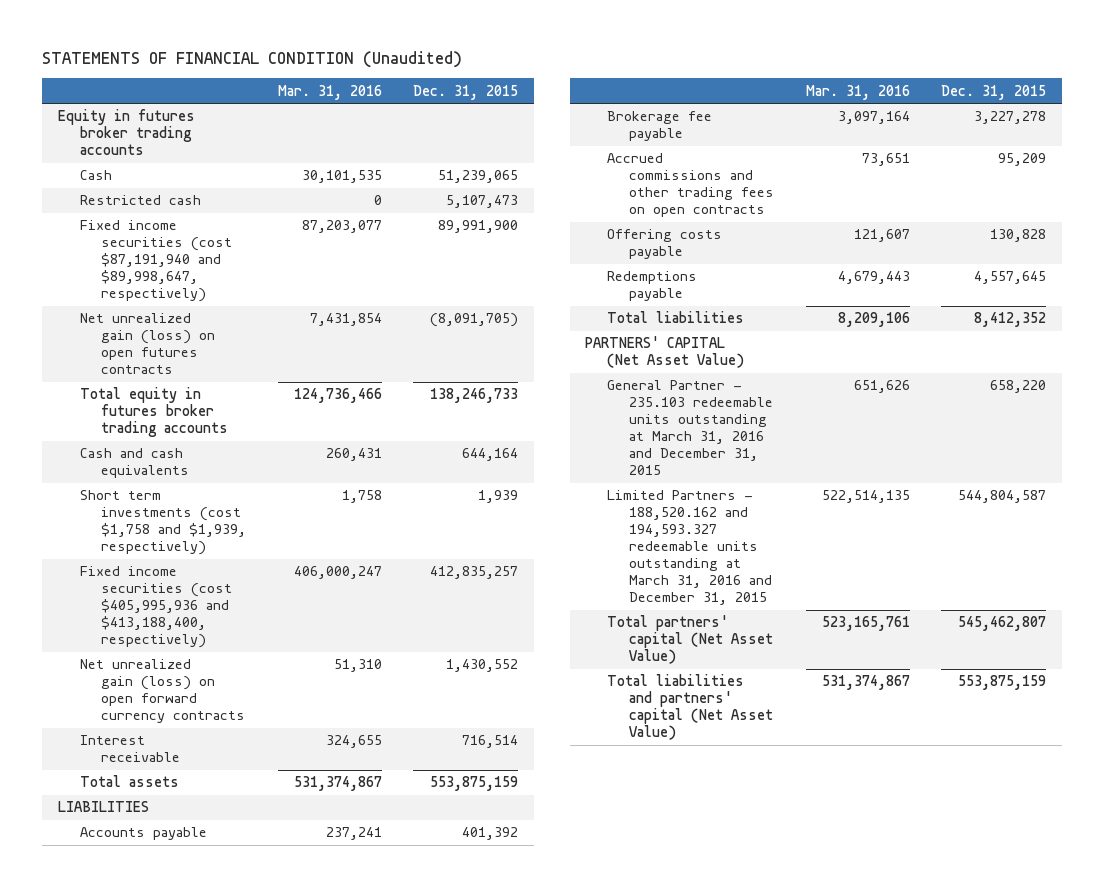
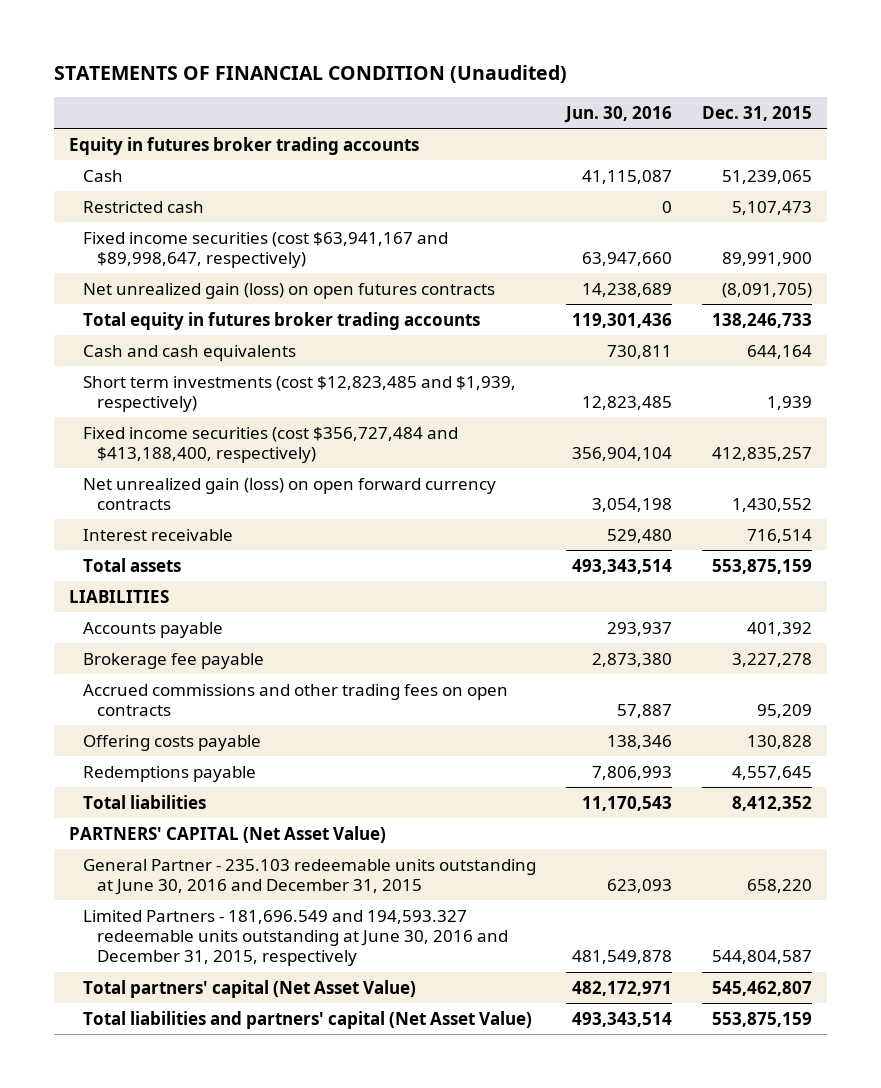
- | Mar. 31, 2016 | Dec. 31, 2015
+ | Jun. 30, 2016 | Dec. 31, 2015
- Fixed income securities (cost $87,191,940 and $89,998,647, respectively) | 87,203,077 | 89,991,900
+ Fixed income securities (cost $63,941,167 and $89,998,647, respectively) | 63,947,660 | 89,991,900
- Short term investments (cost $1,758 and $1,939, respectively) | 1,758 | 1,939
- Fixed income securities (cost $405,995,936 and $413,188,400, respectively) | 406,000,247 | 412,835,257
+ Short term investments (cost $12,823,485 and $1,939, respectively) | 12,823,485 | 1,939
+ Fixed income securities (cost $356,727,484 and $413,188,400, respectively) | 356,904,104 | 412,835,257
- General Partner - 235.103 redeemable units outstanding at March 31, 2016 and December 31, 2015 | 651,626 | 658,220
- Limited Partners - 188,520.162 and 194,593.327 redeemable units outstanding at March 31, 2016 and December 31, 2015 | 522,514,135 | 544,804,587
+ General Partner - 235.103 redeemable units outstanding at June 30, 2016 and December 31, 2015 | 623,093 | 658,220
+ Limited Partners - 181,696.549 and 194,593.327 redeemable units outstanding at June 30, 2016 and December 31, 2015, respectively | 481,549,878 | 544,804,587

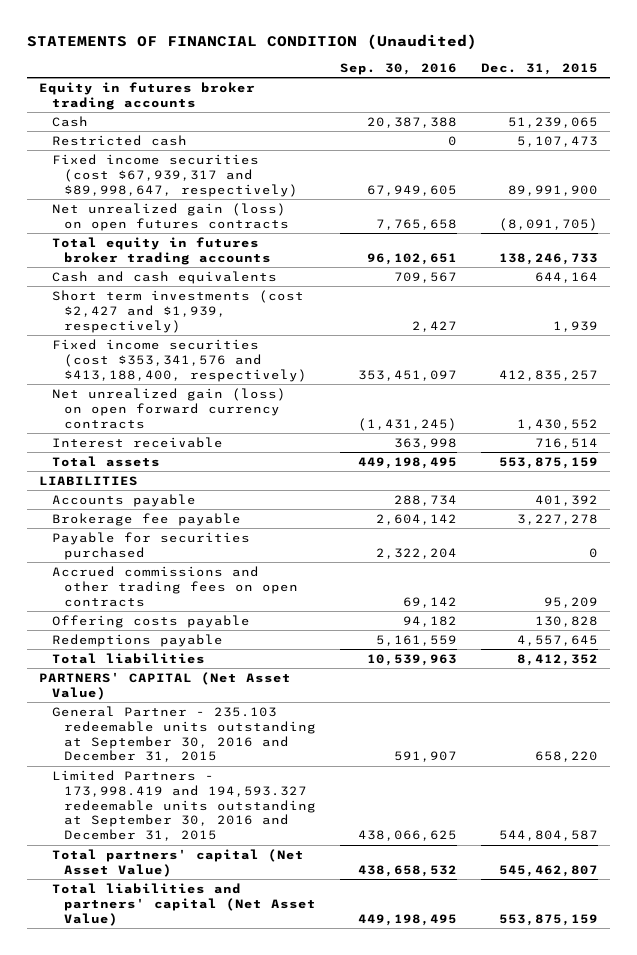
- | Jun. 30, 2016 | Dec. 31, 2015
+ | Sep. 30, 2016 | Dec. 31, 2015
- Fixed income securities (cost $63,941,167 and $89,998,647, respectively) | 63,947,660 | 89,991,900
+ Fixed income securities (cost $67,939,317 and $89,998,647, respectively) | 67,949,605 | 89,991,900
- Short term investments (cost $12,823,485 and $1,939, respectively) | 12,823,485 | 1,939
- Fixed income securities (cost $356,727,484 and $413,188,400, respectively) | 356,904,104 | 412,835,257
+ Short term investments (cost $2,427 and $1,939, respectively) | 2,427 | 1,939
+ Fixed income securities (cost $353,341,576 and $413,188,400, respectively) | 353,451,097 | 412,835,257
+ Payable for securities purchased | 2,322,204 | 0
- General Partner - 235.103 redeemable units outstanding at June 30, 2016 and December 31, 2015 | 623,093 | 658,220
- Limited Partners - 181,696.549 and 194,593.327 redeemable units outstanding at June 30, 2016 and December 31, 2015, respectively | 481,549,878 | 544,804,587
+ General Partner - 235.103 redeemable units outstanding at September 30, 2016 and December 31, 2015 | 591,907 | 658,220
+ Limited Partners - 173,998.419 and 194,593.327 redeemable units outstanding at September 30, 2016 and December 31, 2015 | 438,066,625 | 544,804,587

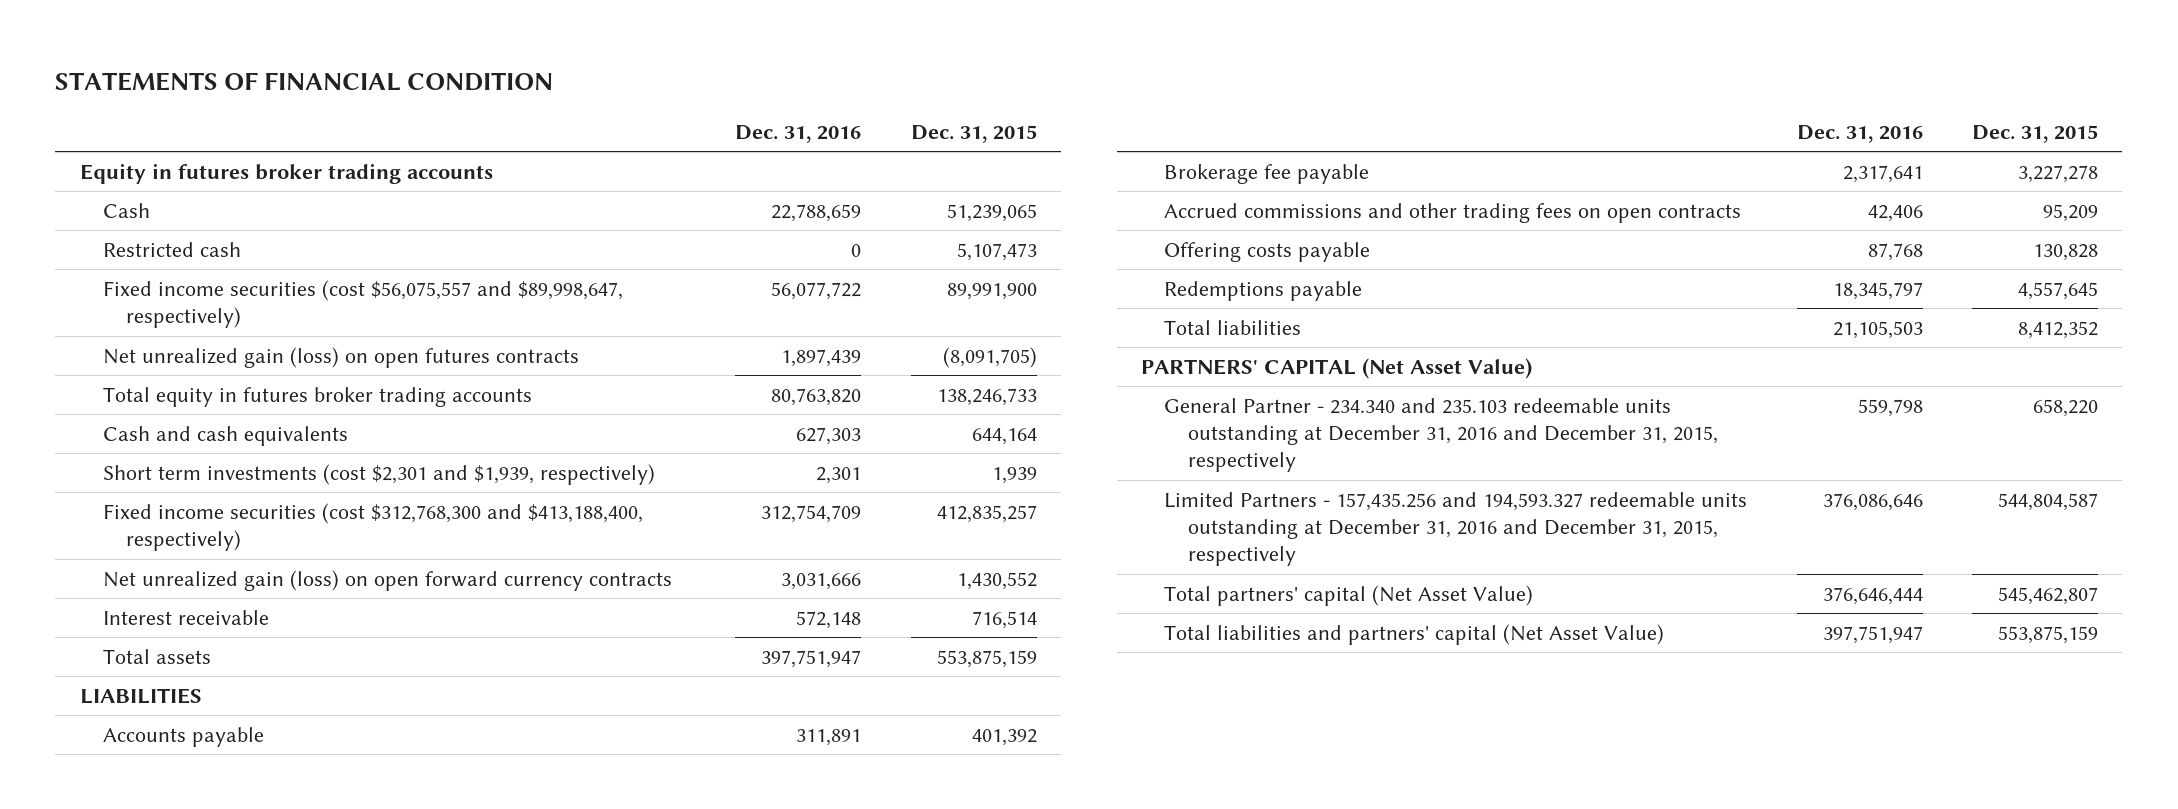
- STATEMENTS OF FINANCIAL CONDITION (Unaudited)
+ STATEMENTS OF FINANCIAL CONDITION
- | Sep. 30, 2016 | Dec. 31, 2015
+ | Dec. 31, 2016 | Dec. 31, 2015
- Fixed income securities (cost $67,939,317 and $89,998,647, respectively) | 67,949,605 | 89,991,900
+ Fixed income securities (cost $56,075,557 and $89,998,647, respectively) | 56,077,722 | 89,991,900
- Short term investments (cost $2,427 and $1,939, respectively) | 2,427 | 1,939
- Fixed income securities (cost $353,341,576 and $413,188,400, respectively) | 353,451,097 | 412,835,257
+ Short term investments (cost $2,301 and $1,939, respectively) | 2,301 | 1,939
+ Fixed income securities (cost $312,768,300 and $413,188,400, respectively) | 312,754,709 | 412,835,257
- Payable for securities purchased | 2,322,204 | 0
- General Partner - 235.103 redeemable units outstanding at September 30, 2016 and December 31, 2015 | 591,907 | 658,220
- Limited Partners - 173,998.419 and 194,593.327 redeemable units outstanding at September 30, 2016 and December 31, 2015 | 438,066,625 | 544,804,587
+ General Partner - 234.340 and 235.103 redeemable units outstanding at December 31, 2016 and December 31, 2015, respectively | 559,798 | 658,220
+ Limited Partners - 157,435.256 and 194,593.327 redeemable units outstanding at December 31, 2016 and December 31, 2015, respectively | 376,086,646 | 544,804,587

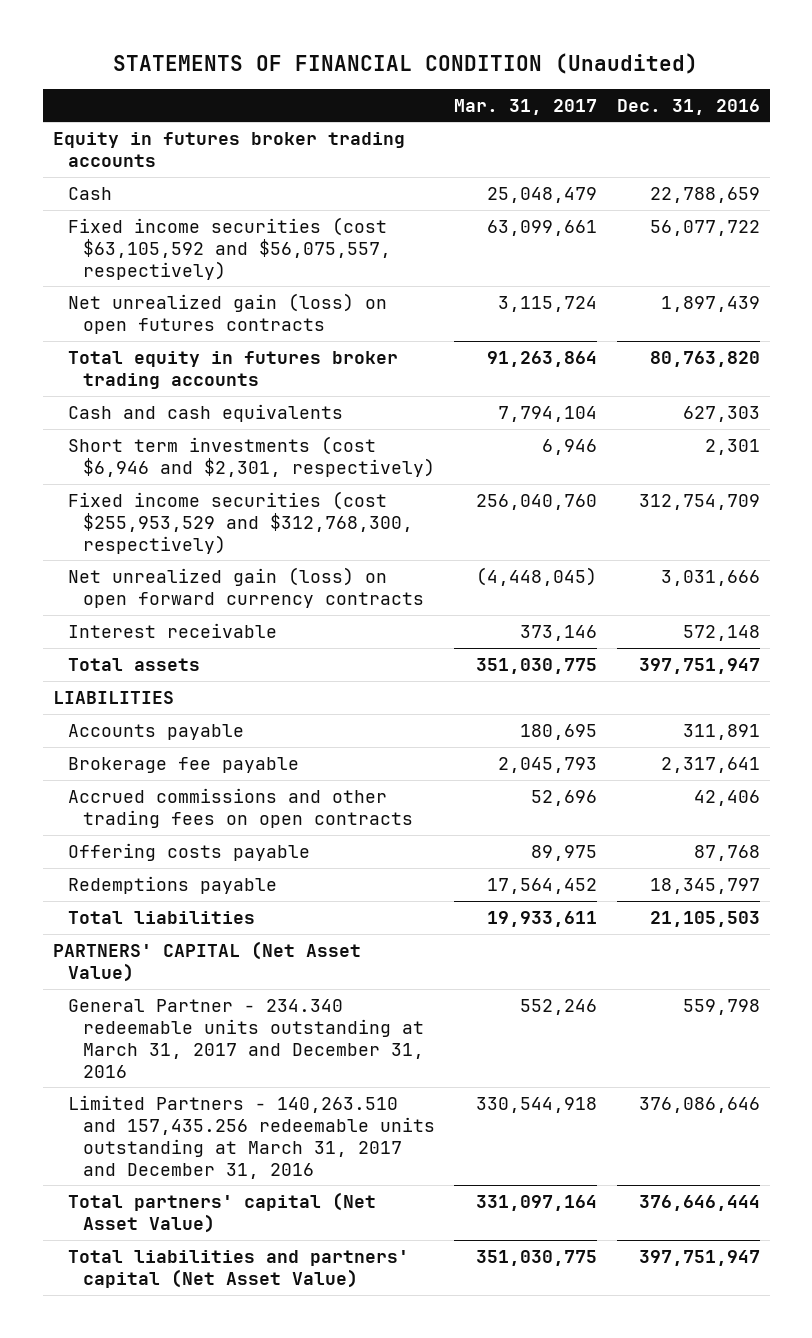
- STATEMENTS OF FINANCIAL CONDITION
+ STATEMENTS OF FINANCIAL CONDITION (Unaudited)
- | Dec. 31, 2016 | Dec. 31, 2015
+ | Mar. 31, 2017 | Dec. 31, 2016
- Restricted cash | 0 | 5,107,473
- Fixed income securities (cost $56,075,557 and $89,998,647, respectively) | 56,077,722 | 89,991,900
+ Fixed income securities (cost $63,105,592 and $56,075,557, respectively) | 63,099,661 | 56,077,722
- Short term investments (cost $2,301 and $1,939, respectively) | 2,301 | 1,939
- Fixed income securities (cost $312,768,300 and $413,188,400, respectively) | 312,754,709 | 412,835,257
+ Short term investments (cost $6,946 and $2,301, respectively) | 6,946 | 2,301
+ Fixed income securities (cost $255,953,529 and $312,768,300, respectively) | 256,040,760 | 312,754,709
- General Partner - 234.340 and 235.103 redeemable units outstanding at December 31, 2016 and December 31, 2015, respectively | 559,798 | 658,220
- Limited Partners - 157,435.256 and 194,593.327 redeemable units outstanding at December 31, 2016 and December 31, 2015, respectively | 376,086,646 | 544,804,587
+ General Partner - 234.340 redeemable units outstanding at March 31, 2017 and December 31, 2016 | 552,246 | 559,798
+ Limited Partners - 140,263.510 and 157,435.256 redeemable units outstanding at March 31, 2017 and December 31, 2016 | 330,544,918 | 376,086,646

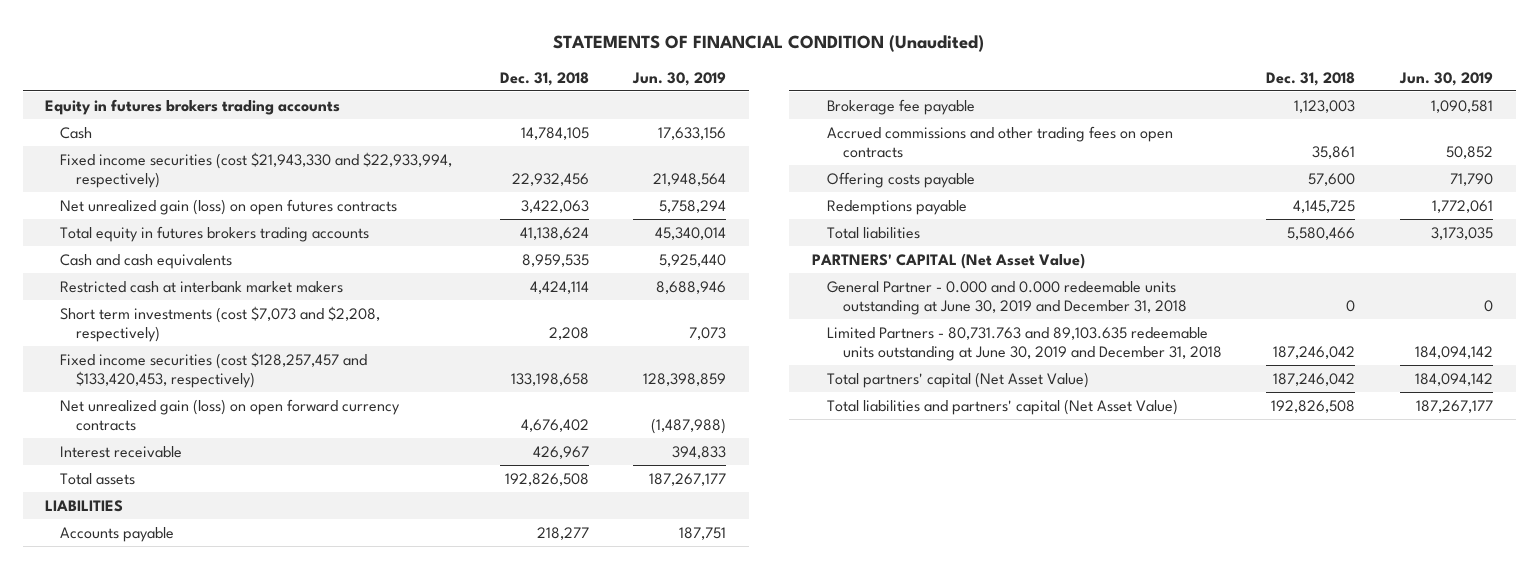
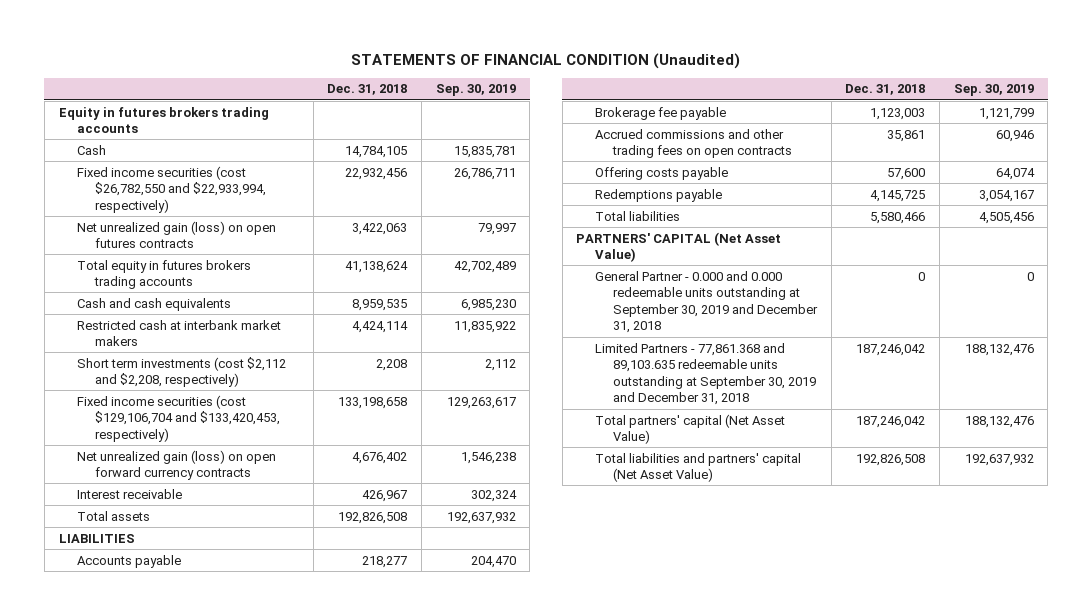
- | Dec. 31, 2018 | Jun. 30, 2019
+ | Dec. 31, 2018 | Sep. 30, 2019
- Fixed income securities (cost $21,943,330 and $22,933,994, respectively) | 22,932,456 | 21,948,564
+ Fixed income securities (cost $26,782,550 and $22,933,994, respectively) | 22,932,456 | 26,786,711
- Short term investments (cost $7,073 and $2,208, respectively) | 2,208 | 7,073
- Fixed income securities (cost $128,257,457 and $133,420,453, respectively) | 133,198,658 | 128,398,859
+ Short term investments (cost $2,112 and $2,208, respectively) | 2,208 | 2,112
+ Fixed income securities (cost $129,106,704 and $133,420,453, respectively) | 133,198,658 | 129,263,617
- General Partner - 0.000 and 0.000 redeemable units outstanding at June 30, 2019 and December 31, 2018 | 0 | 0
- Limited Partners - 80,731.763 and 89,103.635 redeemable units outstanding at June 30, 2019 and December 31, 2018 | 187,246,042 | 184,094,142
+ General Partner - 0.000 and 0.000 redeemable units outstanding at September 30, 2019 and December 31, 2018 | 0 | 0
+ Limited Partners - 77,861.368 and 89,103.635 redeemable units outstanding at September 30, 2019 and December 31, 2018 | 187,246,042 | 188,132,476

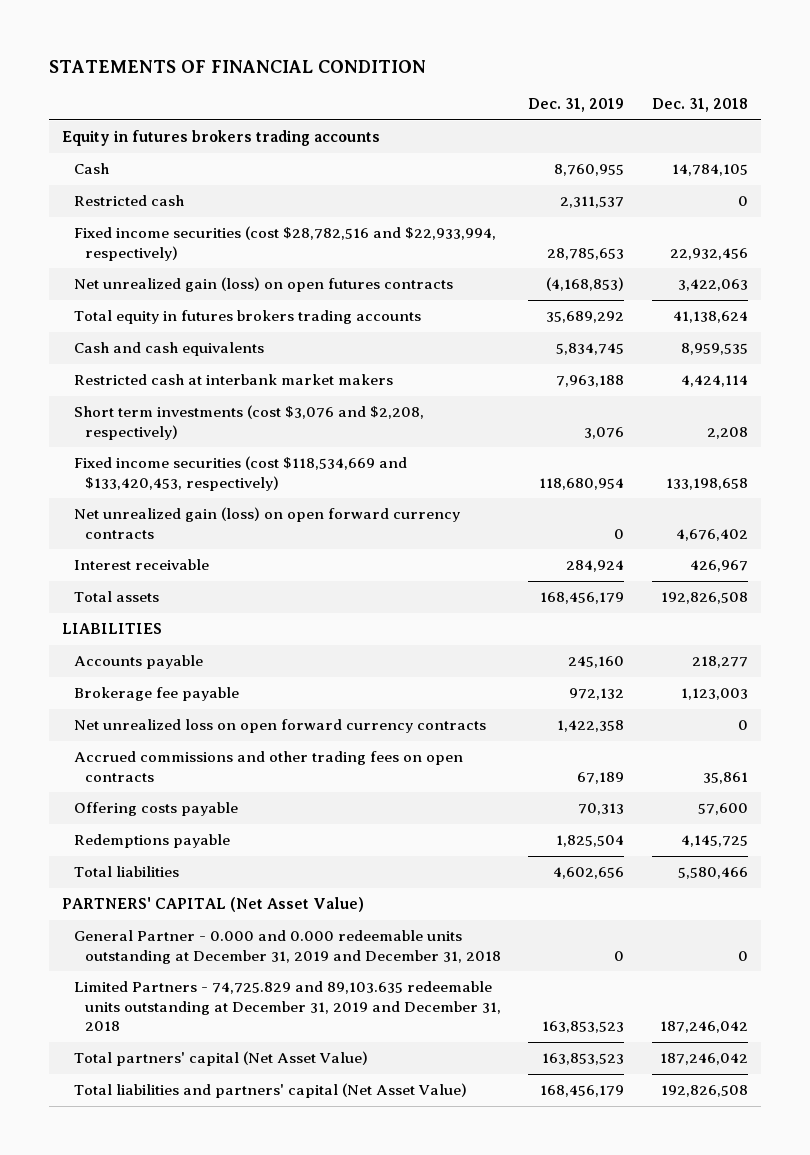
- STATEMENTS OF FINANCIAL CONDITION (Unaudited)
+ STATEMENTS OF FINANCIAL CONDITION
- | Dec. 31, 2018 | Sep. 30, 2019
+ | Dec. 31, 2019 | Dec. 31, 2018
- Fixed income securities (cost $26,782,550 and $22,933,994, respectively) | 22,932,456 | 26,786,711
+ Restricted cash | 2,311,537 | 0
+ Fixed income securities (cost $28,782,516 and $22,933,994, respectively) | 28,785,653 | 22,932,456
- Short term investments (cost $2,112 and $2,208, respectively) | 2,208 | 2,112
- Fixed income securities (cost $129,106,704 and $133,420,453, respectively) | 133,198,658 | 129,263,617
+ Short term investments (cost $3,076 and $2,208, respectively) | 3,076 | 2,208
+ Fixed income securities (cost $118,534,669 and $133,420,453, respectively) | 118,680,954 | 133,198,658
+ Net unrealized loss on open forward currency contracts | 1,422,358 | 0
- General Partner - 0.000 and 0.000 redeemable units outstanding at September 30, 2019 and December 31, 2018 | 0 | 0
- Limited Partners - 77,861.368 and 89,103.635 redeemable units outstanding at September 30, 2019 and December 31, 2018 | 187,246,042 | 188,132,476
+ General Partner - 0.000 and 0.000 redeemable units outstanding at December 31, 2019 and December 31, 2018 | 0 | 0
+ Limited Partners - 74,725.829 and 89,103.635 redeemable units outstanding at December 31, 2019 and December 31, 2018 | 163,853,523 | 187,246,042

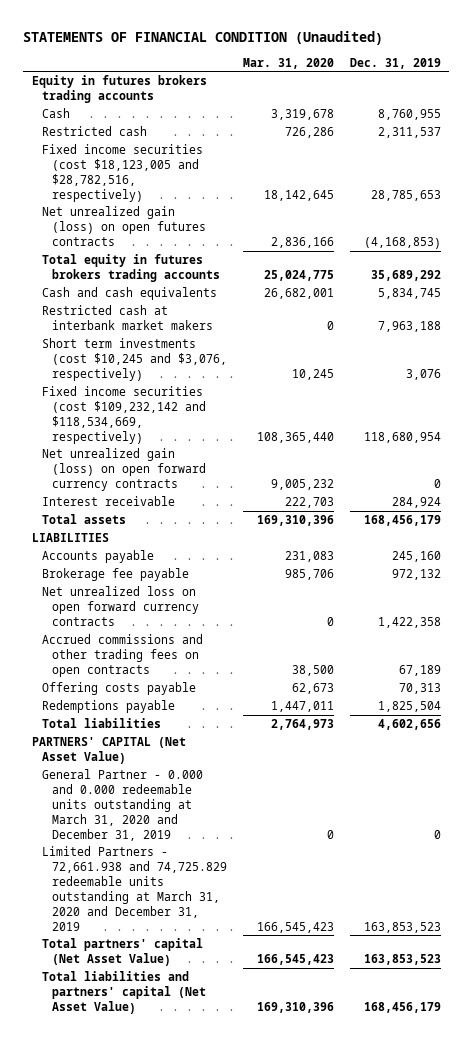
- STATEMENTS OF FINANCIAL CONDITION
+ STATEMENTS OF FINANCIAL CONDITION (Unaudited)
- | Dec. 31, 2019 | Dec. 31, 2018
+ | Mar. 31, 2020 | Dec. 31, 2019
- Fixed income securities (cost $28,782,516 and $22,933,994, respectively) | 28,785,653 | 22,932,456
+ Fixed income securities (cost $18,123,005 and $28,782,516, respectively) | 18,142,645 | 28,785,653
- Short term investments (cost $3,076 and $2,208, respectively) | 3,076 | 2,208
- Fixed income securities (cost $118,534,669 and $133,420,453, respectively) | 118,680,954 | 133,198,658
+ Short term investments (cost $10,245 and $3,076, respectively) | 10,245 | 3,076
+ Fixed income securities (cost $109,232,142 and $118,534,669, respectively) | 108,365,440 | 118,680,954
- General Partner - 0.000 and 0.000 redeemable units outstanding at December 31, 2019 and December 31, 2018 | 0 | 0
- Limited Partners - 74,725.829 and 89,103.635 redeemable units outstanding at December 31, 2019 and December 31, 2018 | 163,853,523 | 187,246,042
+ General Partner - 0.000 and 0.000 redeemable units outstanding at March 31, 2020 and December 31, 2019 | 0 | 0
+ Limited Partners - 72,661.938 and 74,725.829 redeemable units outstanding at March 31, 2020 and December 31, 2019 | 166,545,423 | 163,853,523

